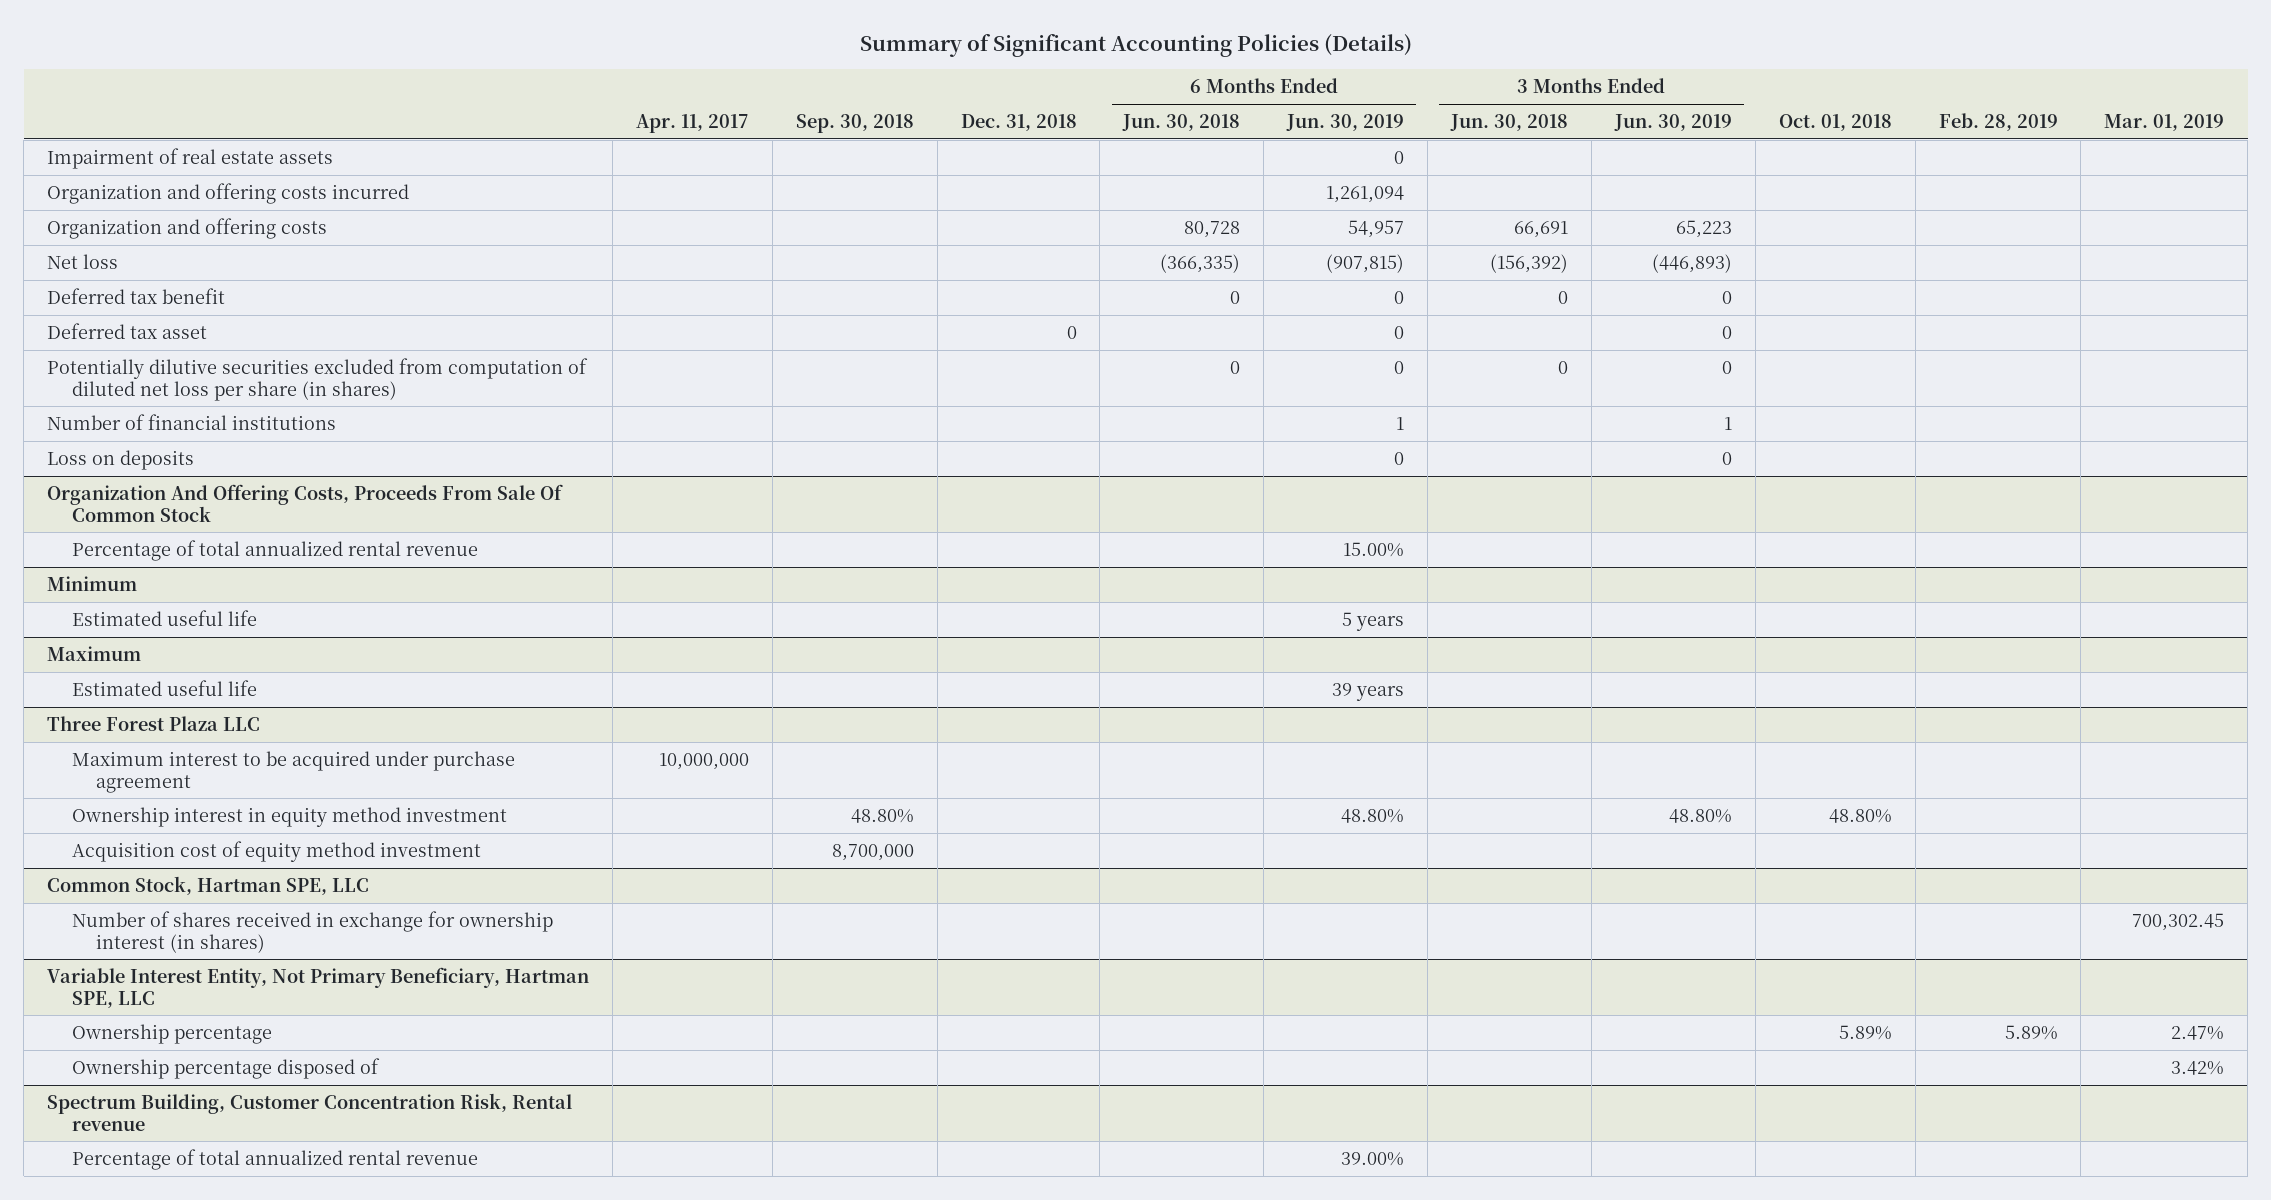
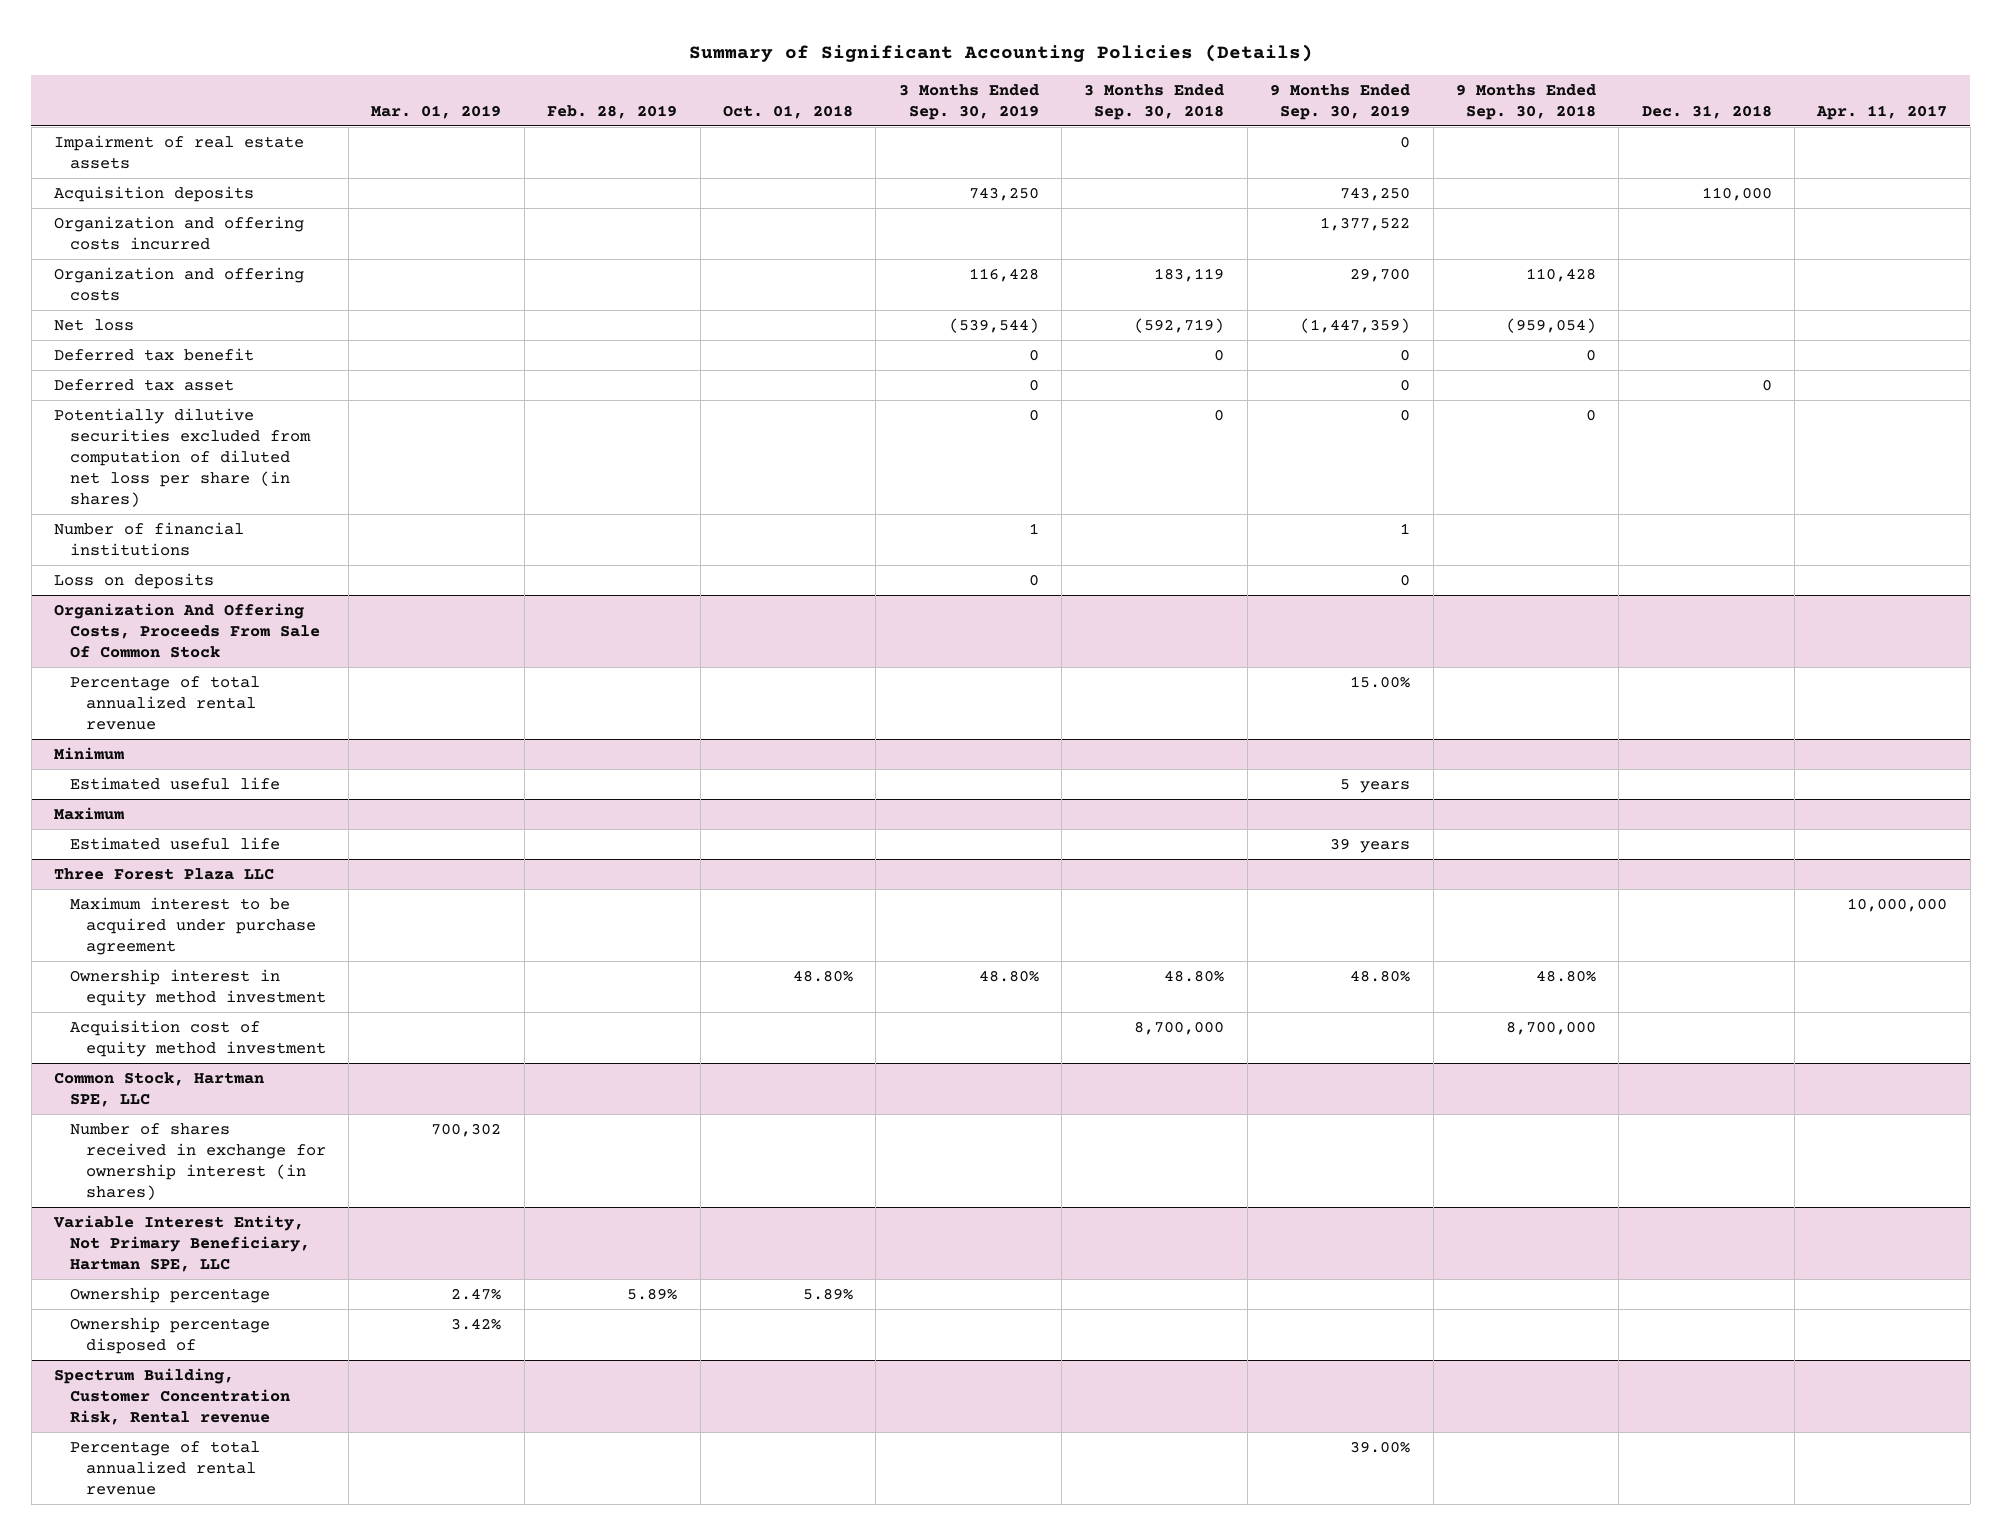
- | Apr. 11, 2017 | Sep. 30, 2018 | Dec. 31, 2018 | 6 Months Ended Jun. 30, 2018 | 6 Months Ended Jun. 30, 2019 | 3 Months Ended Jun. 30, 2018 | 3 Months Ended Jun. 30, 2019 | Oct. 01, 2018 | Feb. 28, 2019 | Mar. 01, 2019
+ | Mar. 01, 2019 | Feb. 28, 2019 | Oct. 01, 2018 | 3 Months Ended Sep. 30, 2019 | 3 Months Ended Sep. 30, 2018 | 9 Months Ended Sep. 30, 2019 | 9 Months Ended Sep. 30, 2018 | Dec. 31, 2018 | Apr. 11, 2017
+ Acquisition deposits | | | | 743,250 | | 743,250 | | 110,000 |
@ Common Stock, Hartman SPE, LLC
- Number of shares received in exchange for ownership interest (in shares) | | | | | | | | | | 700,302.45
+ Number of shares received in exchange for ownership interest (in shares) | 700,302 | | | | | | | |

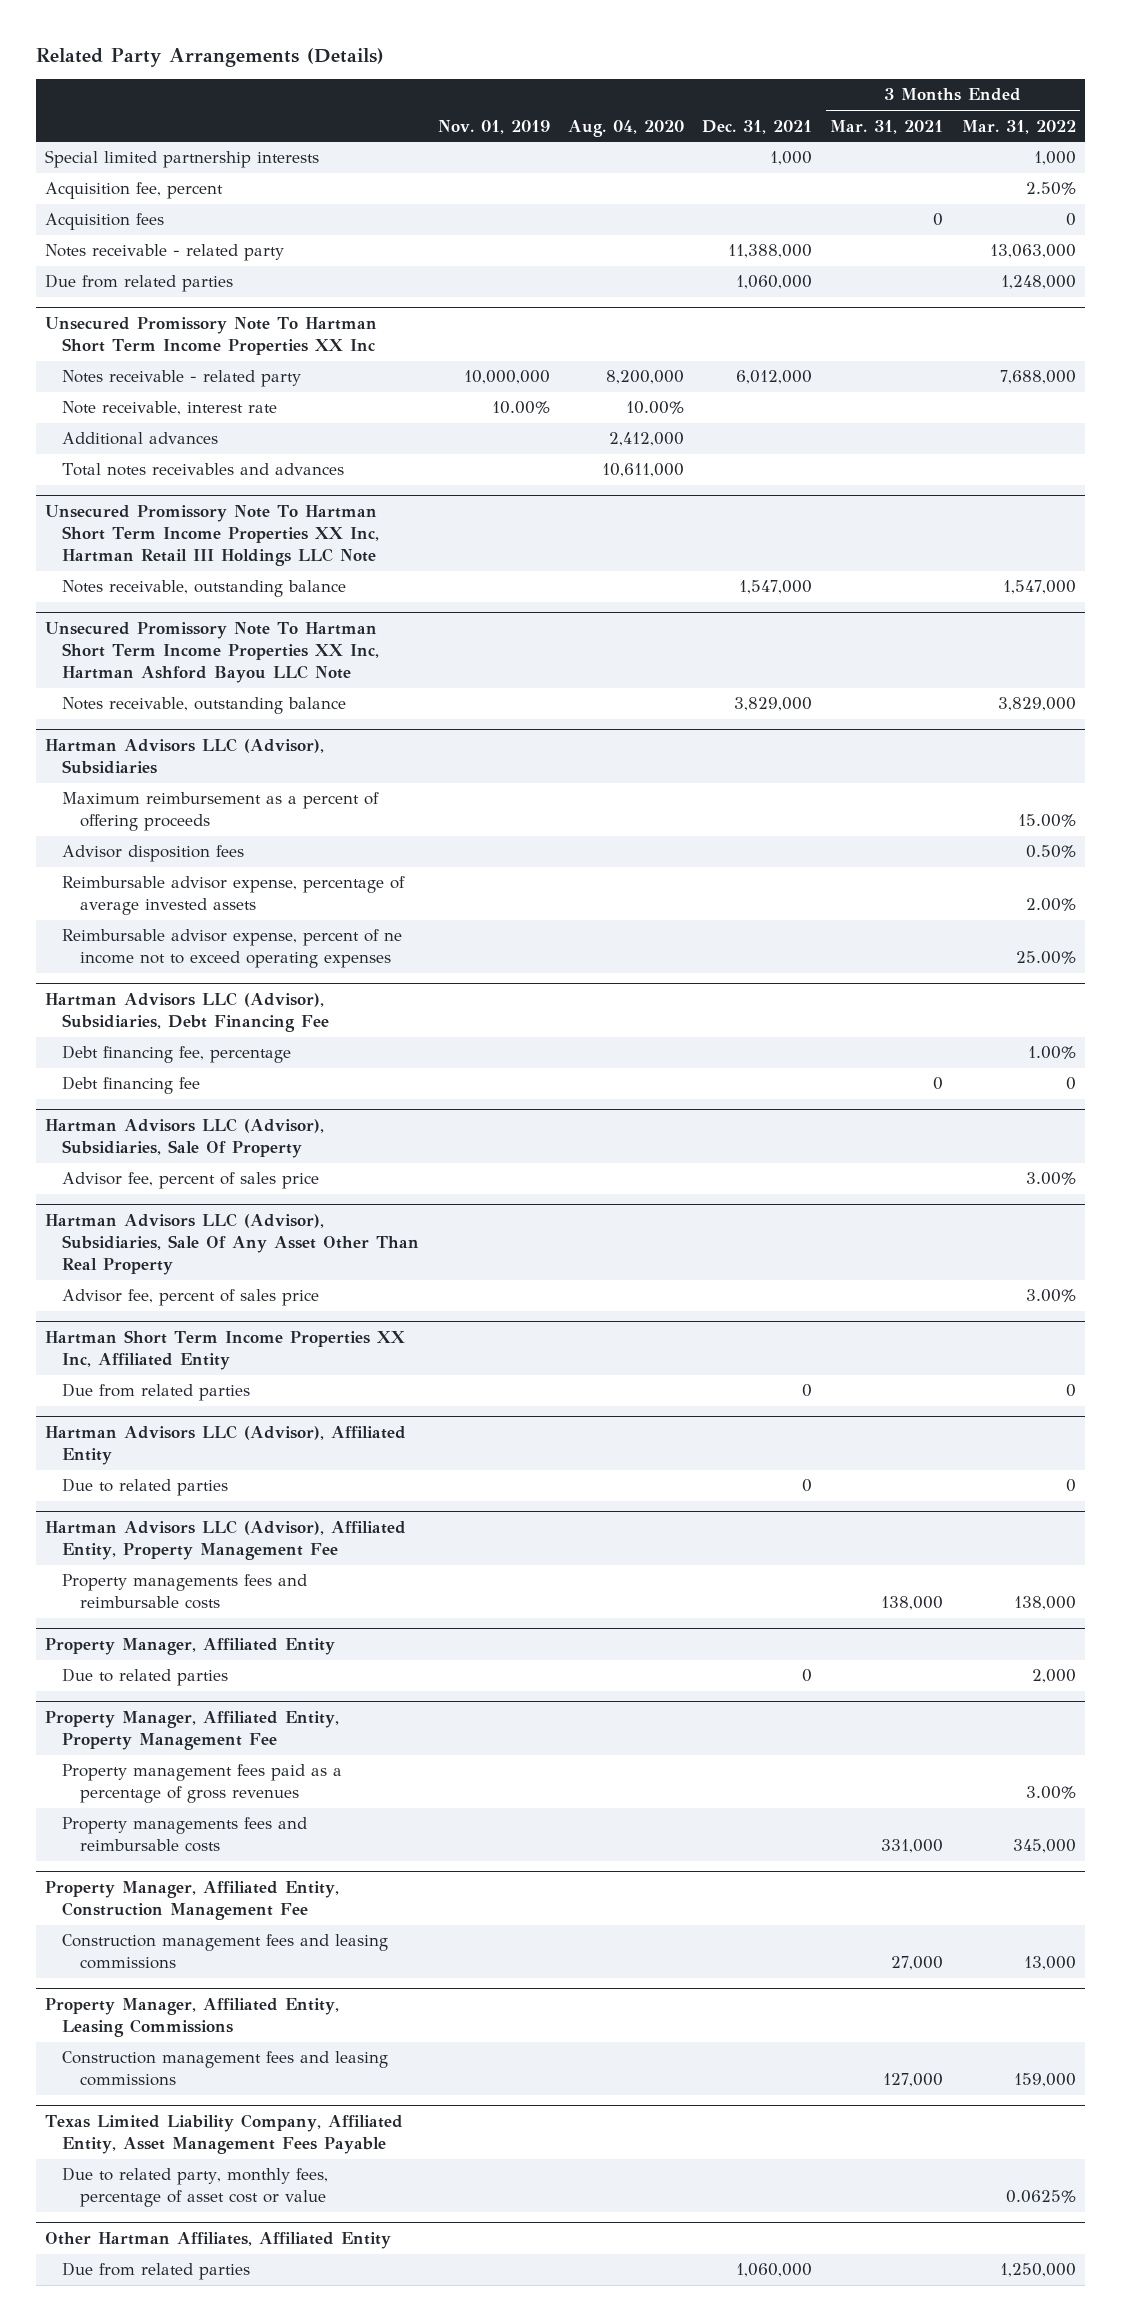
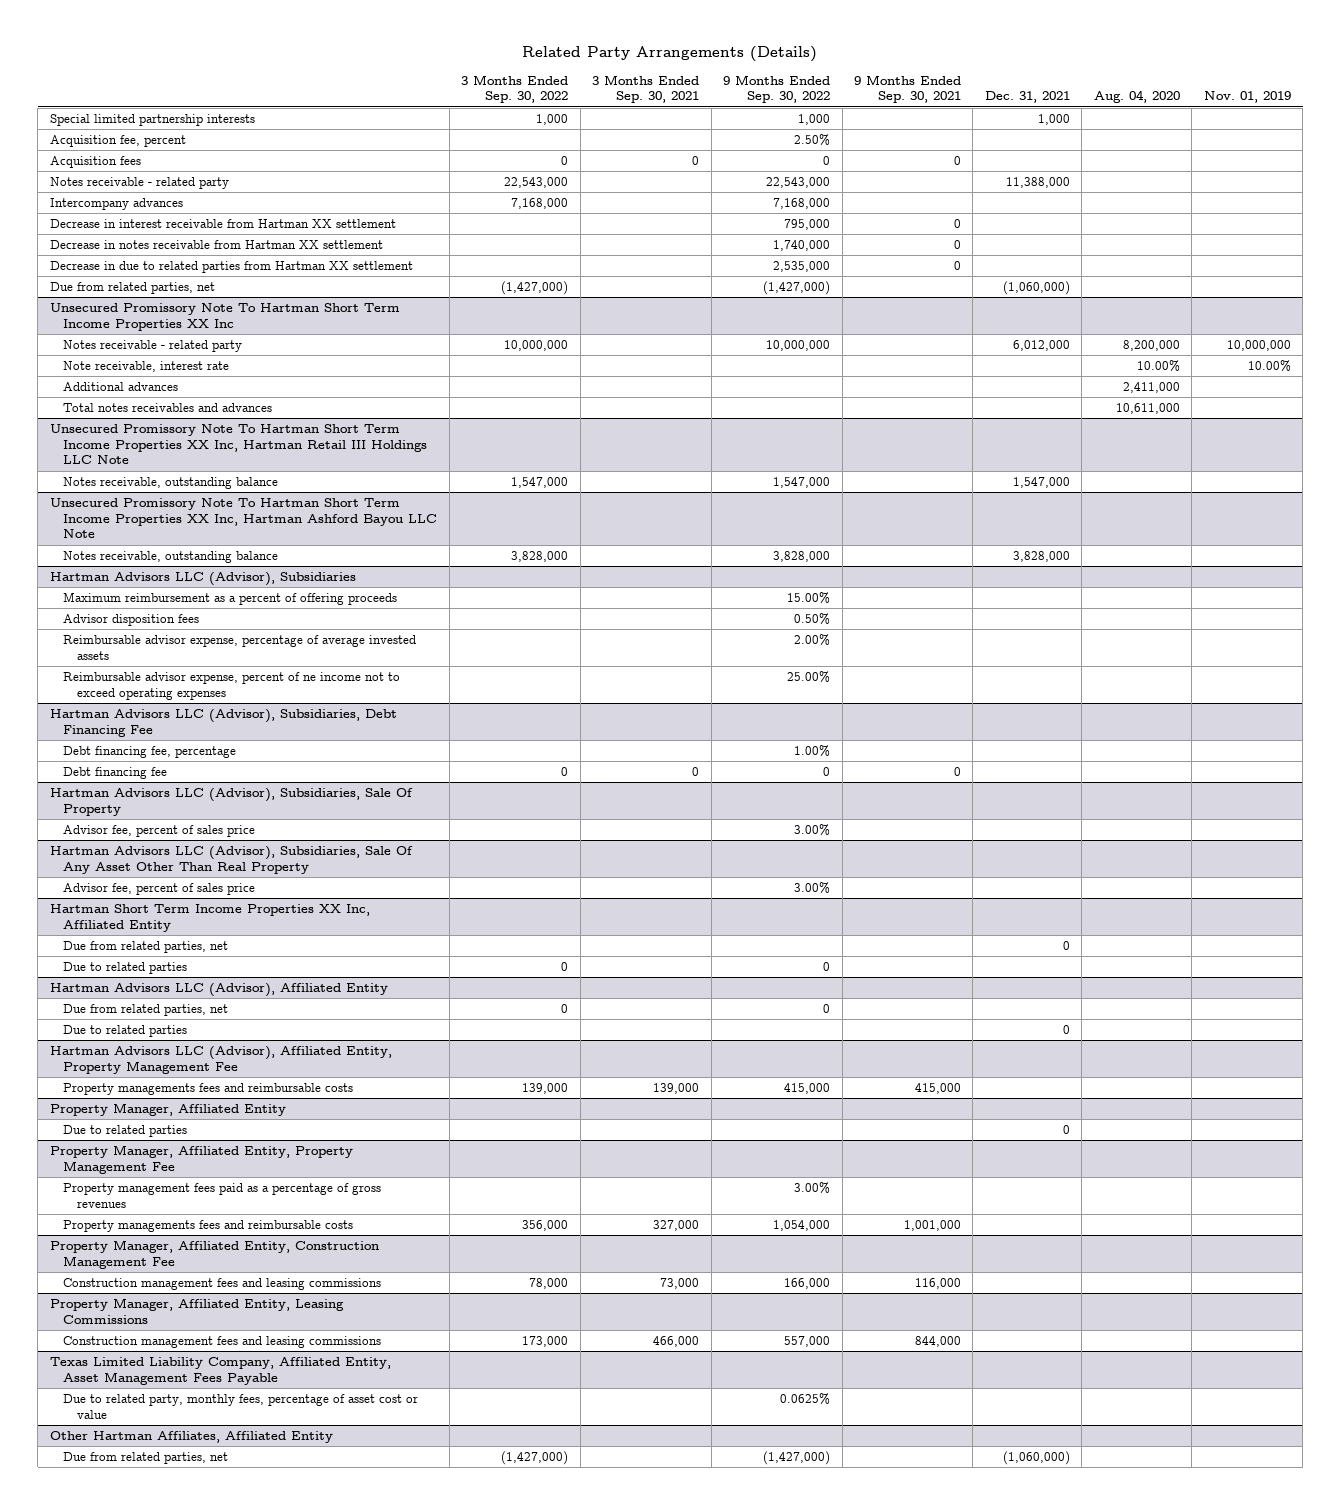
- | Nov. 01, 2019 | Aug. 04, 2020 | Dec. 31, 2021 | 3 Months Ended Mar. 31, 2021 | 3 Months Ended Mar. 31, 2022
+ | 3 Months Ended Sep. 30, 2022 | 3 Months Ended Sep. 30, 2021 | 9 Months Ended Sep. 30, 2022 | 9 Months Ended Sep. 30, 2021 | Dec. 31, 2021 | Aug. 04, 2020 | Nov. 01, 2019
- Due from related parties | | | 1,060,000 | | 1,248,000
+ Intercompany advances | 7,168,000 | | 7,168,000 | | | |
+ Decrease in interest receivable from Hartman XX settlement | | | 795,000 | 0 | | |
+ Decrease in notes receivable from Hartman XX settlement | | | 1,740,000 | 0 | | |
+ Decrease in due to related parties from Hartman XX settlement | | | 2,535,000 | 0 | | |
+ Due from related parties, net | (1,427,000) | | (1,427,000) | | (1,060,000) | |
@ Unsecured Promissory Note To Hartman Short Term Income Properties XX Inc
- Additional advances | | 2,412,000 | | |
+ Additional advances | | | | | | 2,411,000 |
@ Unsecured Promissory Note To Hartman Short Term Income Properties XX Inc, Hartman Ashford Bayou LLC Note
- Notes receivable, outstanding balance | | | 3,829,000 | | 3,829,000
+ Notes receivable, outstanding balance | 3,828,000 | | 3,828,000 | | 3,828,000 | |
@ Hartman Short Term Income Properties XX Inc, Affiliated Entity
- Due from related parties | | | 0 | | 0
+ Due from related parties, net | | | | | 0 | |
+ Due to related parties | 0 | | 0 | | | |
@ Hartman Advisors LLC (Advisor), Affiliated Entity
+ Due from related parties, net | 0 | | 0 | | | |
@ Other Hartman Affiliates, Affiliated Entity
- Due from related parties | | | 1,060,000 | | 1,250,000
+ Due from related parties, net | (1,427,000) | | (1,427,000) | | (1,060,000) | |

